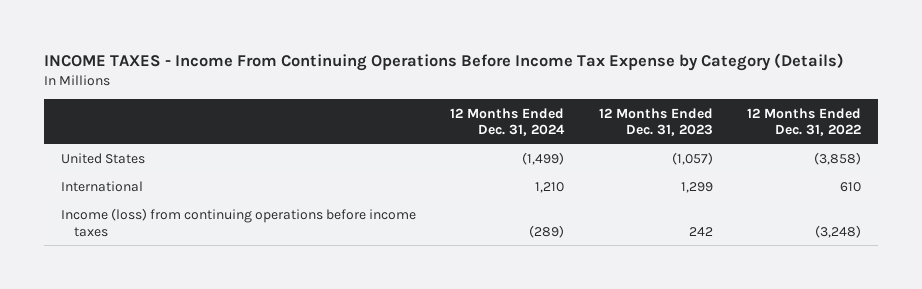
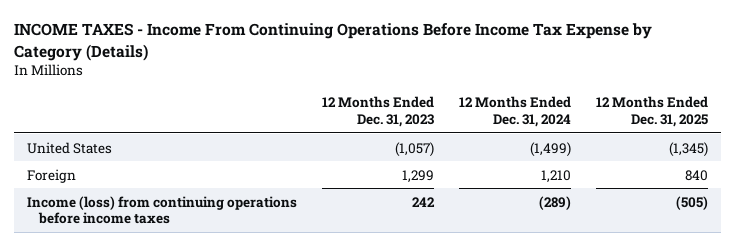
- | 12 Months Ended Dec. 31, 2024 | 12 Months Ended Dec. 31, 2023 | 12 Months Ended Dec. 31, 2022
+ | 12 Months Ended Dec. 31, 2023 | 12 Months Ended Dec. 31, 2024 | 12 Months Ended Dec. 31, 2025
- International | 1,210 | 1,299 | 610
+ Foreign | 1,299 | 1,210 | 840

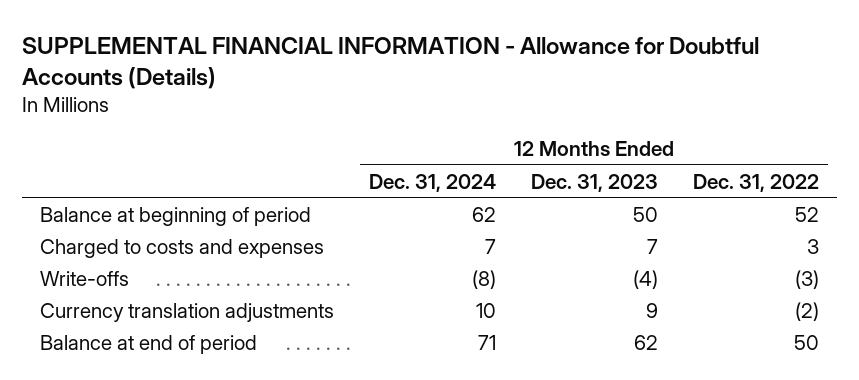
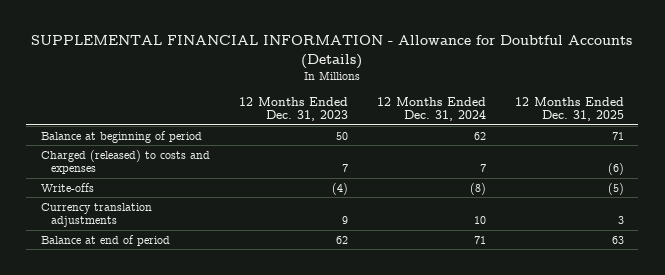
- | 12 Months Ended Dec. 31, 2024 | 12 Months Ended Dec. 31, 2023 | 12 Months Ended Dec. 31, 2022
+ | 12 Months Ended Dec. 31, 2023 | 12 Months Ended Dec. 31, 2024 | 12 Months Ended Dec. 31, 2025
- Charged to costs and expenses | 7 | 7 | 3
+ Charged (released) to costs and expenses | 7 | 7 | (6)

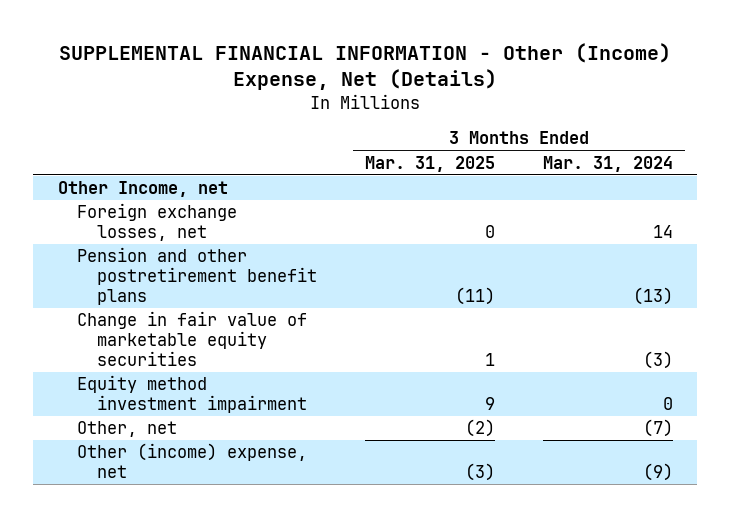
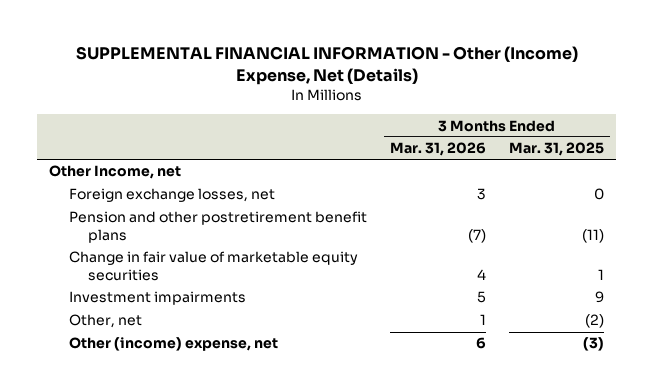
- | 3 Months Ended Mar. 31, 2025 | 3 Months Ended Mar. 31, 2024
+ | 3 Months Ended Mar. 31, 2026 | 3 Months Ended Mar. 31, 2025
- Equity method investment impairment | 9 | 0
+ Investment impairments | 5 | 9

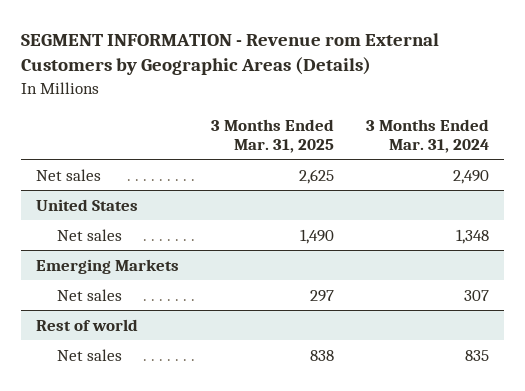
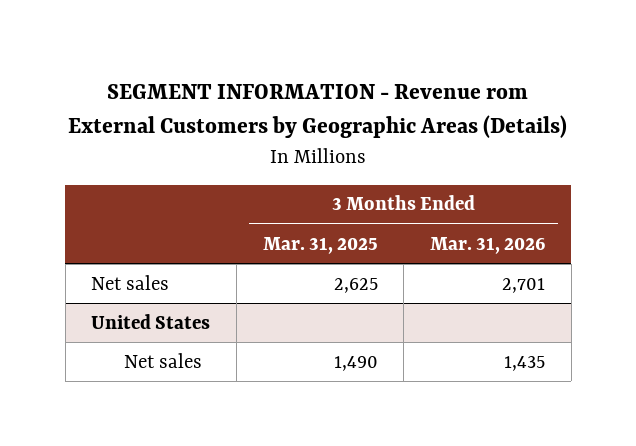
- | 3 Months Ended Mar. 31, 2025 | 3 Months Ended Mar. 31, 2024
+ | 3 Months Ended Mar. 31, 2025 | 3 Months Ended Mar. 31, 2026
- Emerging Markets
- Net sales | 297 | 307
- Rest of world
- Net sales | 838 | 835

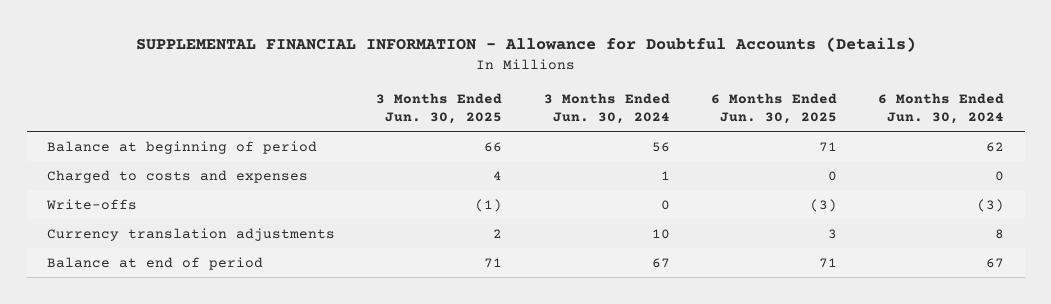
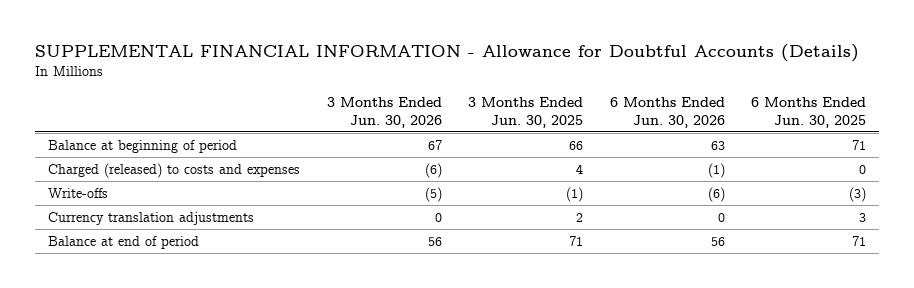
- | 3 Months Ended Jun. 30, 2025 | 3 Months Ended Jun. 30, 2024 | 6 Months Ended Jun. 30, 2025 | 6 Months Ended Jun. 30, 2024
+ | 3 Months Ended Jun. 30, 2026 | 3 Months Ended Jun. 30, 2025 | 6 Months Ended Jun. 30, 2026 | 6 Months Ended Jun. 30, 2025
- Charged to costs and expenses | 4 | 1 | 0 | 0
+ Charged (released) to costs and expenses | (6) | 4 | (1) | 0

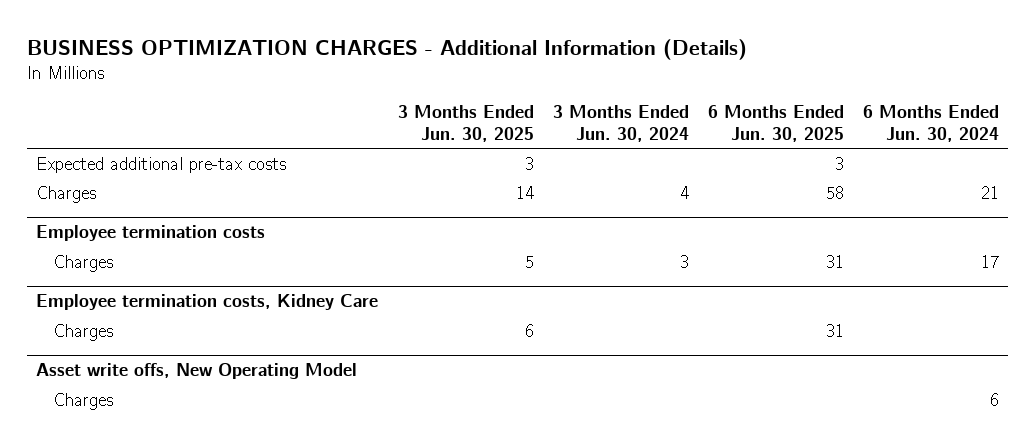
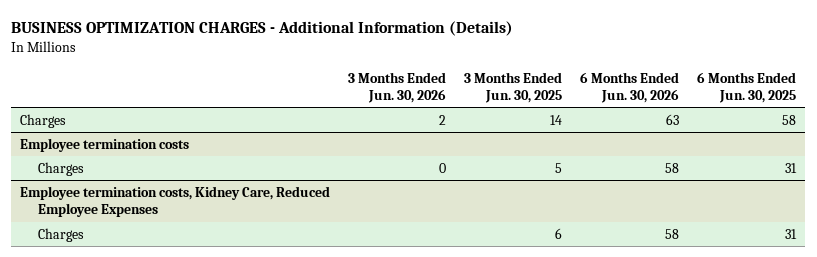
- | 3 Months Ended Jun. 30, 2025 | 3 Months Ended Jun. 30, 2024 | 6 Months Ended Jun. 30, 2025 | 6 Months Ended Jun. 30, 2024
+ | 3 Months Ended Jun. 30, 2026 | 3 Months Ended Jun. 30, 2025 | 6 Months Ended Jun. 30, 2026 | 6 Months Ended Jun. 30, 2025
- Expected additional pre-tax costs | 3 | | 3 |
- Employee termination costs, Kidney Care
+ Employee termination costs, Kidney Care, Reduced Employee Expenses
- Asset write offs, New Operating Model
- Charges | | | | 6

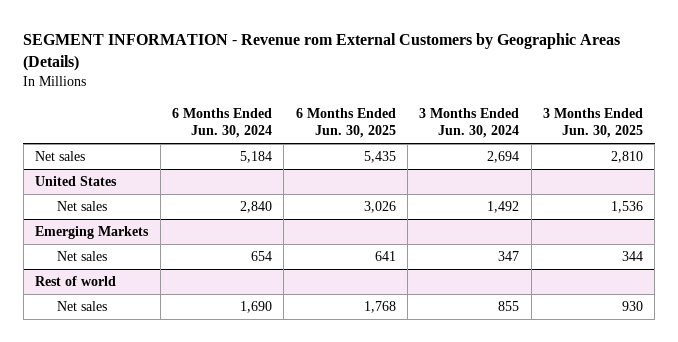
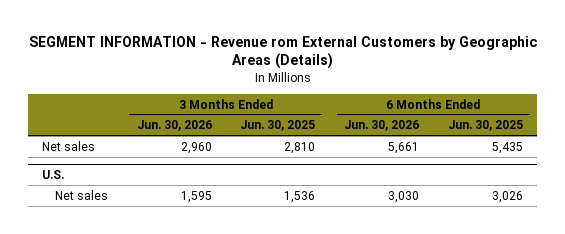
- | 6 Months Ended Jun. 30, 2024 | 6 Months Ended Jun. 30, 2025 | 3 Months Ended Jun. 30, 2024 | 3 Months Ended Jun. 30, 2025
+ | 3 Months Ended Jun. 30, 2026 | 3 Months Ended Jun. 30, 2025 | 6 Months Ended Jun. 30, 2026 | 6 Months Ended Jun. 30, 2025
- United States
+ U.S.
- Emerging Markets
- Net sales | 654 | 641 | 347 | 344
- Rest of world
- Net sales | 1,690 | 1,768 | 855 | 930

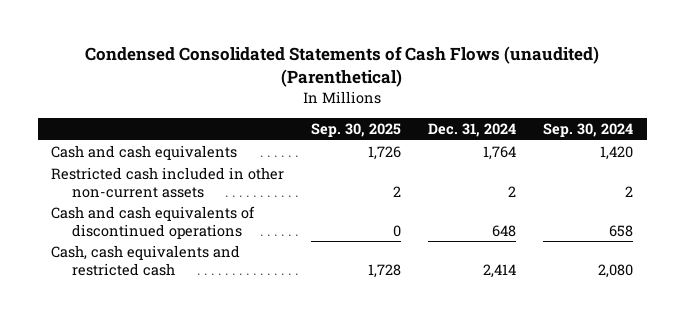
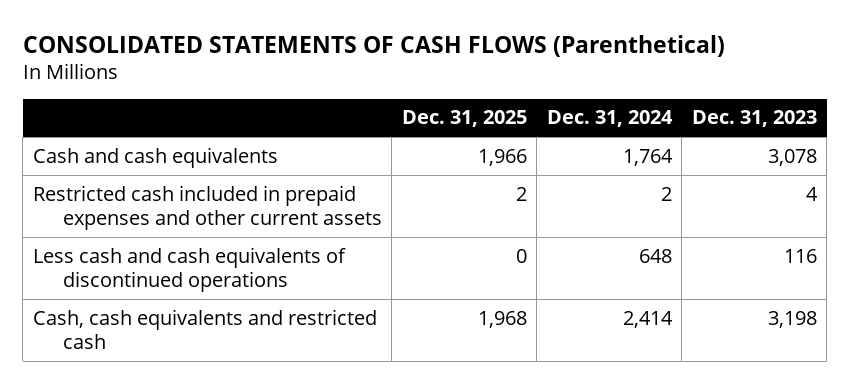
- Condensed Consolidated Statements of Cash Flows (unaudited) (Parenthetical)
+ CONSOLIDATED STATEMENTS OF CASH FLOWS (Parenthetical)
- | Sep. 30, 2025 | Dec. 31, 2024 | Sep. 30, 2024
+ | Dec. 31, 2025 | Dec. 31, 2024 | Dec. 31, 2023
- Restricted cash included in other non-current assets | 2 | 2 | 2
- Cash and cash equivalents of discontinued operations | 0 | 648 | 658
+ Restricted cash included in prepaid expenses and other current assets | 2 | 2 | 4
+ Less cash and cash equivalents of discontinued operations | 0 | 648 | 116

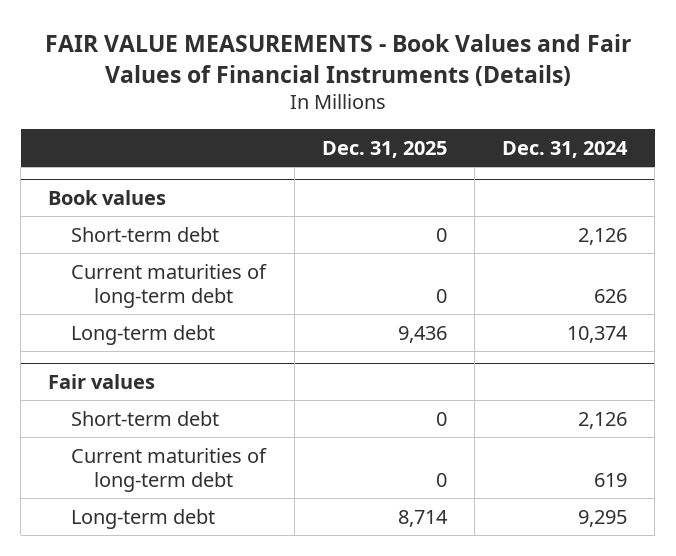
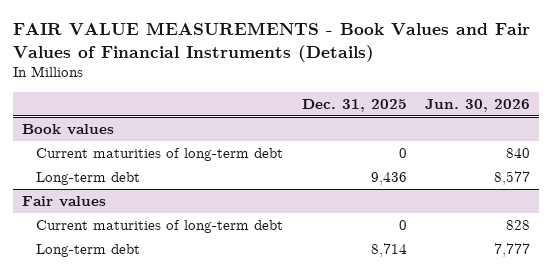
- | Dec. 31, 2025 | Dec. 31, 2024
+ | Dec. 31, 2025 | Jun. 30, 2026
@ Book values
- Short-term debt | 0 | 2,126
@ Fair values
- Short-term debt | 0 | 2,126

